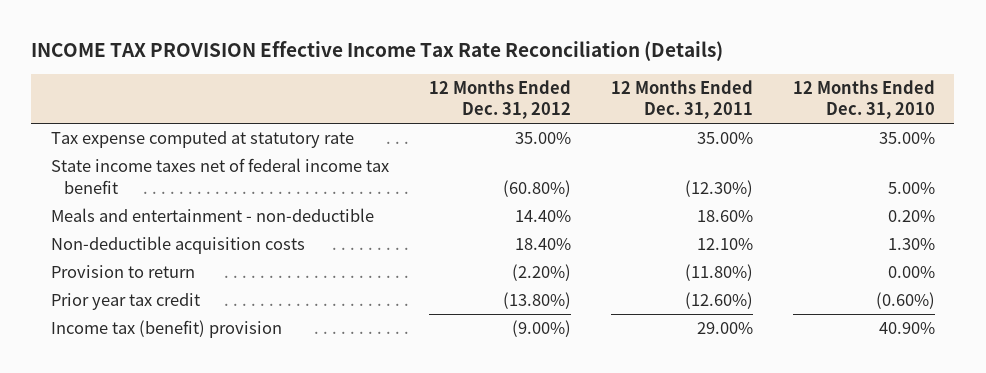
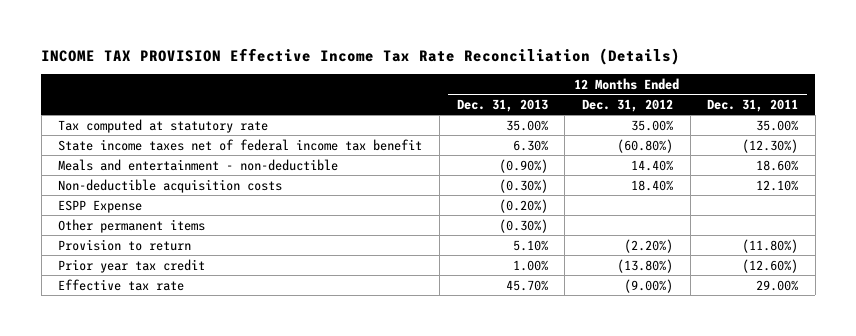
- | 12 Months Ended Dec. 31, 2012 | 12 Months Ended Dec. 31, 2011 | 12 Months Ended Dec. 31, 2010
+ | 12 Months Ended Dec. 31, 2013 | 12 Months Ended Dec. 31, 2012 | 12 Months Ended Dec. 31, 2011
- Tax expense computed at statutory rate | 35.00% | 35.00% | 35.00%
+ Tax computed at statutory rate | 35.00% | 35.00% | 35.00%
+ ESPP Expense | (0.20%) | |
+ Other permanent items | (0.30%) | |
- Income tax (benefit) provision | (9.00%) | 29.00% | 40.90%
+ Effective tax rate | 45.70% | (9.00%) | 29.00%

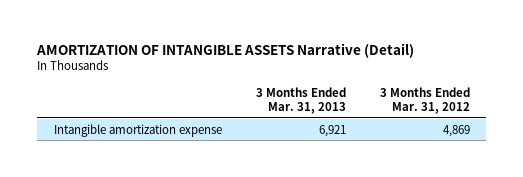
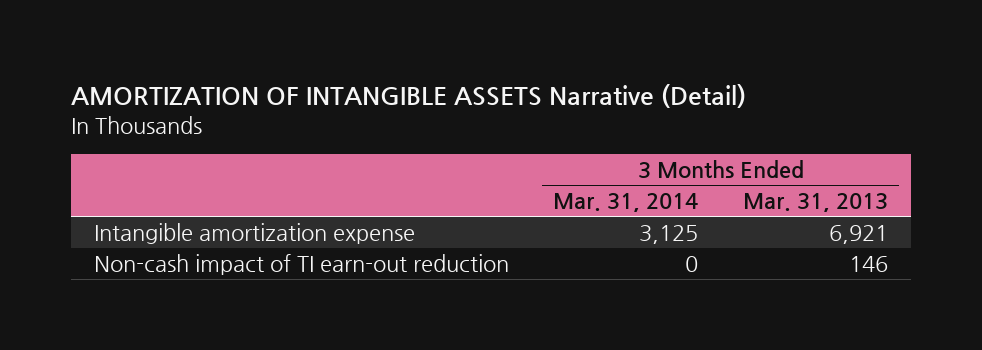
- | 3 Months Ended Mar. 31, 2013 | 3 Months Ended Mar. 31, 2012
+ | 3 Months Ended Mar. 31, 2014 | 3 Months Ended Mar. 31, 2013
+ Non-cash impact of TI earn-out reduction | 0 | 146

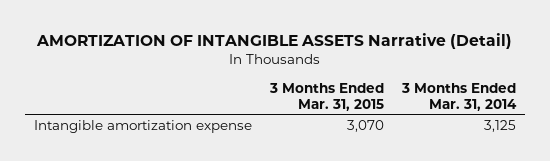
- | 3 Months Ended Mar. 31, 2014 | 3 Months Ended Mar. 31, 2013
+ | 3 Months Ended Mar. 31, 2015 | 3 Months Ended Mar. 31, 2014
- Non-cash impact of TI earn-out reduction | 0 | 146

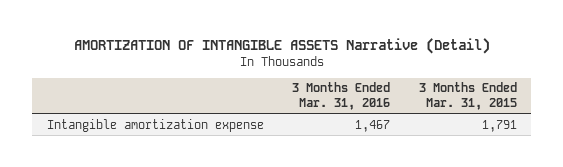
- | 3 Months Ended Mar. 31, 2015 | 3 Months Ended Mar. 31, 2014
+ | 3 Months Ended Mar. 31, 2016 | 3 Months Ended Mar. 31, 2015
- Intangible amortization expense | 3,070 | 3,125
+ Intangible amortization expense | 1,467 | 1,791

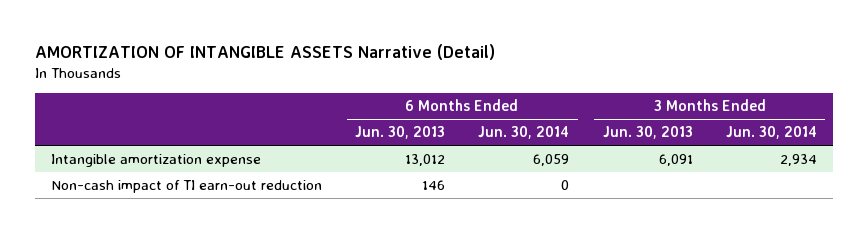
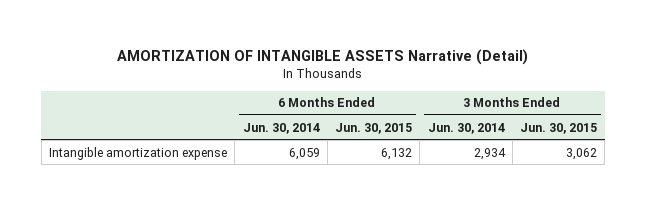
- | 6 Months Ended Jun. 30, 2013 | 6 Months Ended Jun. 30, 2014 | 3 Months Ended Jun. 30, 2013 | 3 Months Ended Jun. 30, 2014
+ | 6 Months Ended Jun. 30, 2014 | 6 Months Ended Jun. 30, 2015 | 3 Months Ended Jun. 30, 2014 | 3 Months Ended Jun. 30, 2015
- Non-cash impact of TI earn-out reduction | 146 | 0 | |

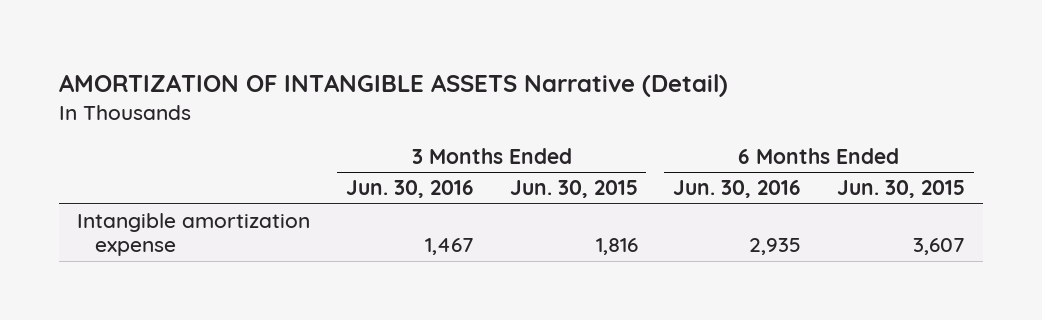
- | 6 Months Ended Jun. 30, 2014 | 6 Months Ended Jun. 30, 2015 | 3 Months Ended Jun. 30, 2014 | 3 Months Ended Jun. 30, 2015
+ | 3 Months Ended Jun. 30, 2016 | 3 Months Ended Jun. 30, 2015 | 6 Months Ended Jun. 30, 2016 | 6 Months Ended Jun. 30, 2015
- Intangible amortization expense | 6,059 | 6,132 | 2,934 | 3,062
+ Intangible amortization expense | 1,467 | 1,816 | 2,935 | 3,607

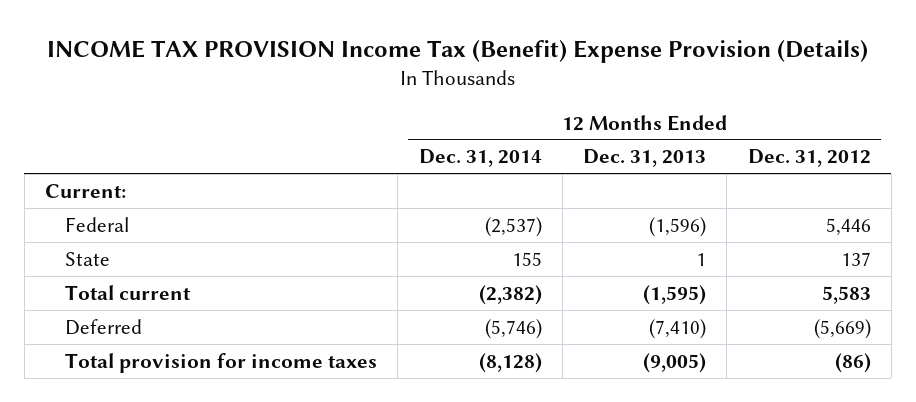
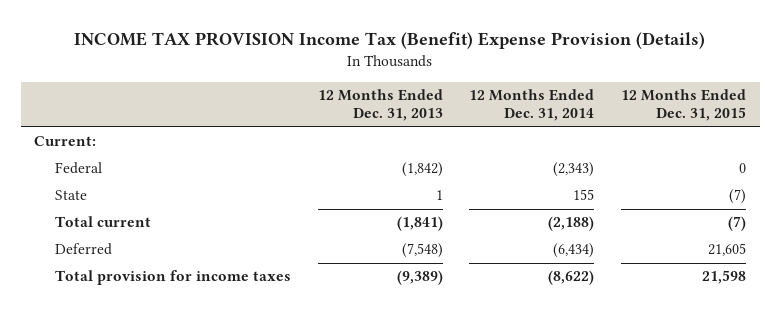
- | 12 Months Ended Dec. 31, 2014 | 12 Months Ended Dec. 31, 2013 | 12 Months Ended Dec. 31, 2012
+ | 12 Months Ended Dec. 31, 2013 | 12 Months Ended Dec. 31, 2014 | 12 Months Ended Dec. 31, 2015
- Federal | (2,537) | (1,596) | 5,446
+ Federal | (1,842) | (2,343) | 0
- Total current | (2,382) | (1,595) | 5,583
- Deferred | (5,746) | (7,410) | (5,669)
- Total provision for income taxes | (8,128) | (9,005) | (86)
+ Total current | (1,841) | (2,188) | (7)
+ Deferred | (7,548) | (6,434) | 21,605
+ Total provision for income taxes | (9,389) | (8,622) | 21,598

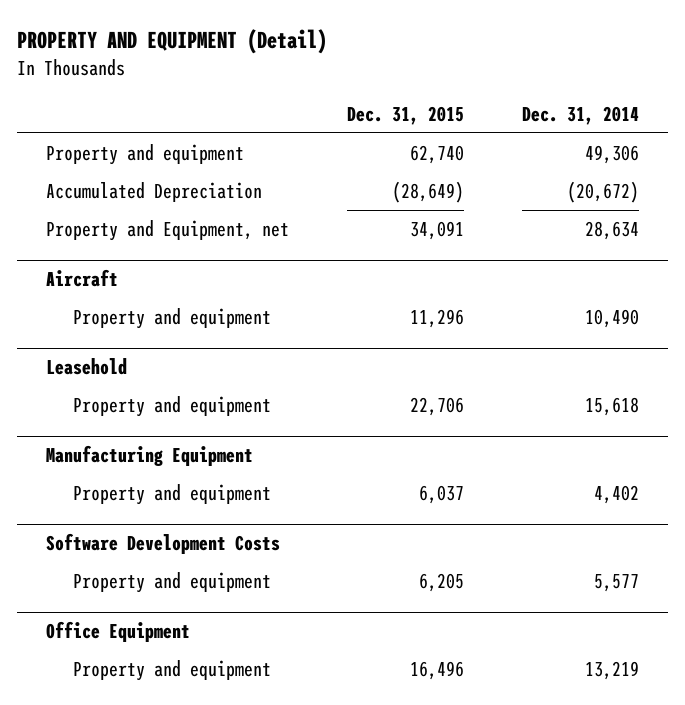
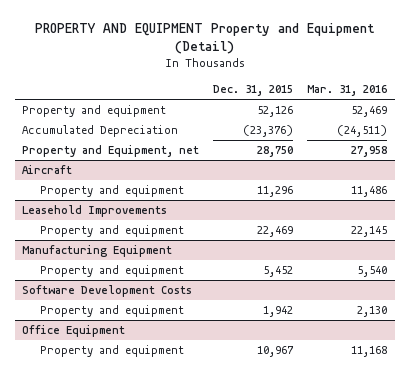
- PROPERTY AND EQUIPMENT (Detail)
+ PROPERTY AND EQUIPMENT Property and Equipment (Detail)
- | Dec. 31, 2015 | Dec. 31, 2014
+ | Dec. 31, 2015 | Mar. 31, 2016
- Property and equipment | 62,740 | 49,306
- Accumulated Depreciation | (28,649) | (20,672)
- Property and Equipment, net | 34,091 | 28,634
+ Property and equipment | 52,126 | 52,469
+ Accumulated Depreciation | (23,376) | (24,511)
+ Property and Equipment, net | 28,750 | 27,958
- Leasehold
- Property and equipment | 22,706 | 15,618
+ Leasehold Improvements
+ Property and equipment | 22,469 | 22,145
@ Manufacturing Equipment
- Property and equipment | 6,037 | 4,402
+ Property and equipment | 5,452 | 5,540
@ Software Development Costs
- Property and equipment | 6,205 | 5,577
+ Property and equipment | 1,942 | 2,130
@ Office Equipment
- Property and equipment | 16,496 | 13,219
+ Property and equipment | 10,967 | 11,168

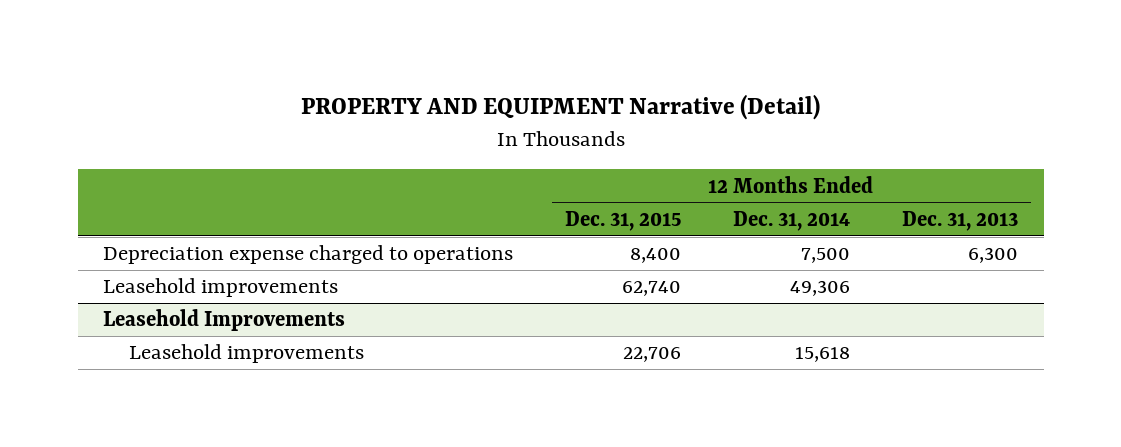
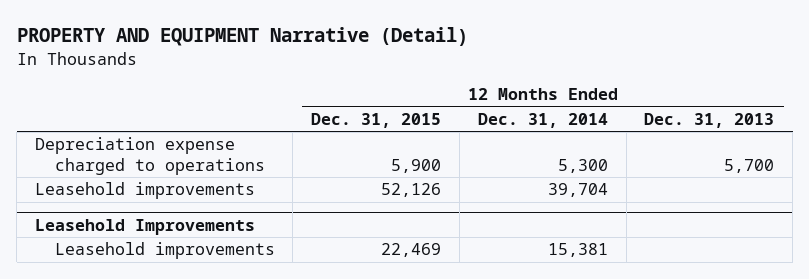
- Depreciation expense charged to operations | 8,400 | 7,500 | 6,300
- Leasehold improvements | 62,740 | 49,306 |
+ Depreciation expense charged to operations | 5,900 | 5,300 | 5,700
+ Leasehold improvements | 52,126 | 39,704 |
@ Leasehold Improvements
- Leasehold improvements | 22,706 | 15,618 |
+ Leasehold improvements | 22,469 | 15,381 |

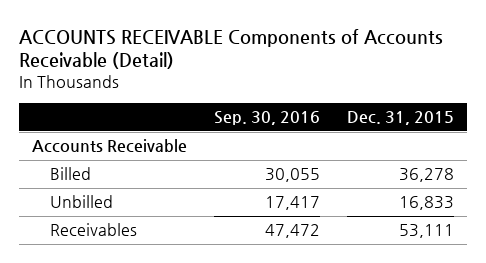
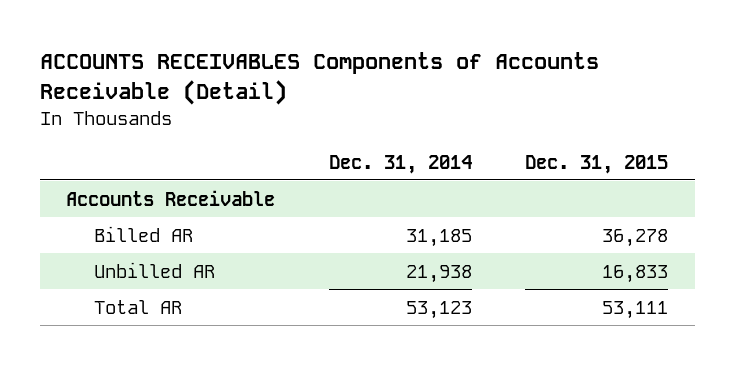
- ACCOUNTS RECEIVABLE Components of Accounts Receivable (Detail)
+ ACCOUNTS RECEIVABLES Components of Accounts Receivable (Detail)
- | Sep. 30, 2016 | Dec. 31, 2015
+ | Dec. 31, 2014 | Dec. 31, 2015
- Billed | 30,055 | 36,278
- Unbilled | 17,417 | 16,833
- Receivables | 47,472 | 53,111
+ Billed AR | 31,185 | 36,278
+ Unbilled AR | 21,938 | 16,833
+ Total AR | 53,123 | 53,111

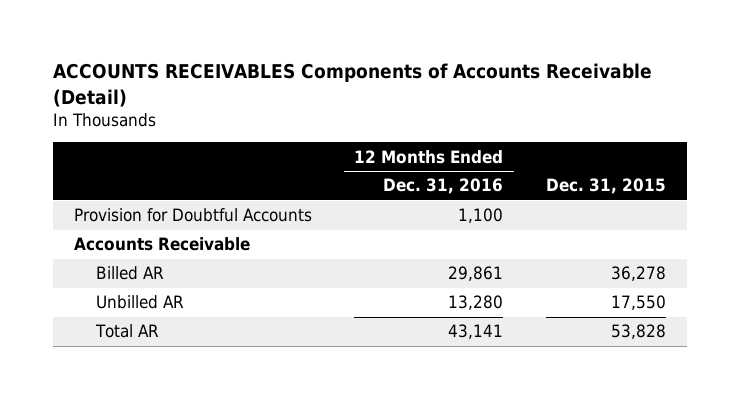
- | Dec. 31, 2014 | Dec. 31, 2015
+ | 12 Months Ended Dec. 31, 2016 | Dec. 31, 2015
+ Provision for Doubtful Accounts | 1,100 |
- Unbilled AR | 21,938 | 16,833
- Total AR | 53,123 | 53,111
+ Unbilled AR | 13,280 | 17,550
+ Total AR | 43,141 | 53,828

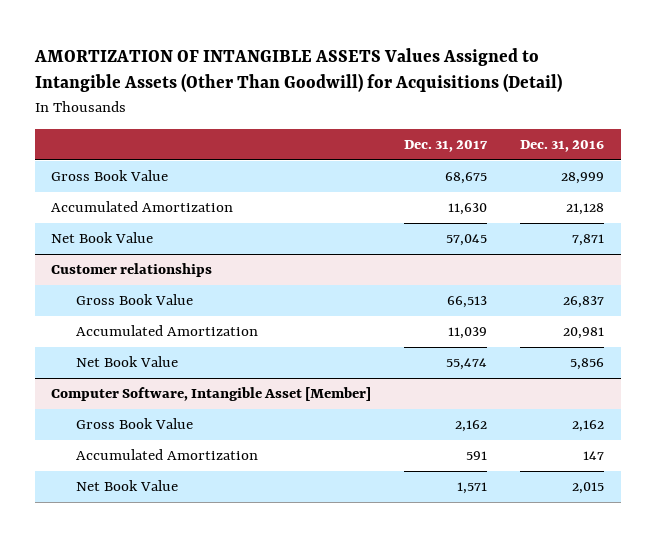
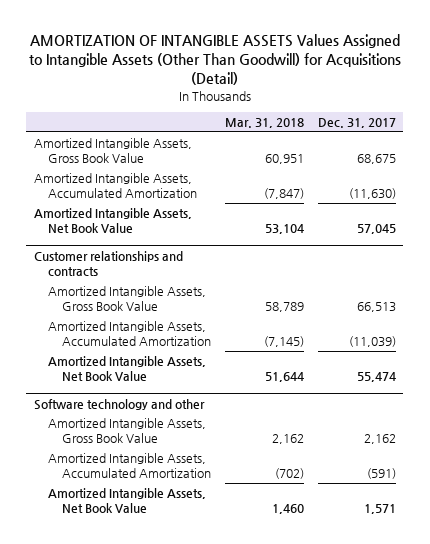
- | Dec. 31, 2017 | Dec. 31, 2016
+ | Mar. 31, 2018 | Dec. 31, 2017
- Gross Book Value | 68,675 | 28,999
- Accumulated Amortization | 11,630 | 21,128
- Net Book Value | 57,045 | 7,871
- Customer relationships
- Gross Book Value | 66,513 | 26,837
- Accumulated Amortization | 11,039 | 20,981
- Net Book Value | 55,474 | 5,856
- Computer Software, Intangible Asset [Member]
- Gross Book Value | 2,162 | 2,162
- Accumulated Amortization | 591 | 147
- Net Book Value | 1,571 | 2,015
+ Amortized Intangible Assets, Gross Book Value | 60,951 | 68,675
+ Amortized Intangible Assets, Accumulated Amortization | (7,847) | (11,630)
+ Amortized Intangible Assets, Net Book Value | 53,104 | 57,045
+ Customer relationships and contracts
+ Amortized Intangible Assets, Gross Book Value | 58,789 | 66,513
+ Amortized Intangible Assets, Accumulated Amortization | (7,145) | (11,039)
+ Amortized Intangible Assets, Net Book Value | 51,644 | 55,474
+ Software technology and other
+ Amortized Intangible Assets, Gross Book Value | 2,162 | 2,162
+ Amortized Intangible Assets, Accumulated Amortization | (702) | (591)
+ Amortized Intangible Assets, Net Book Value | 1,460 | 1,571

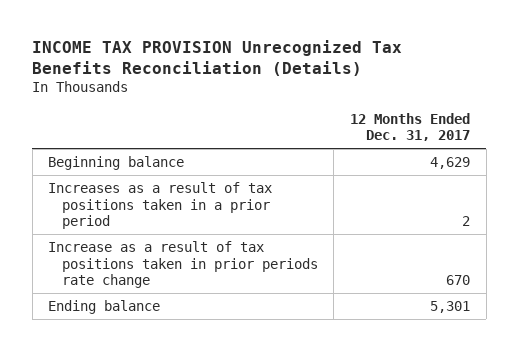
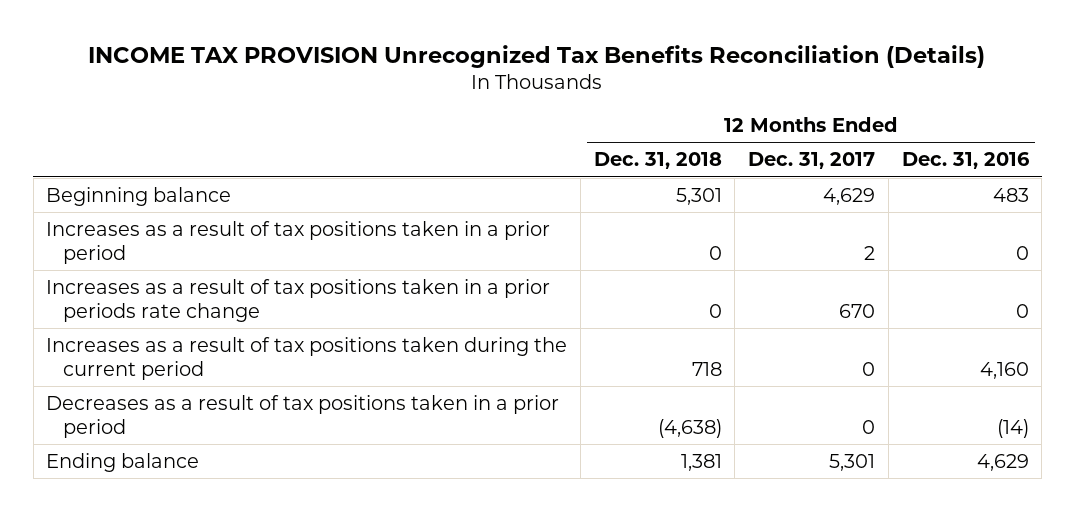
- | 12 Months Ended Dec. 31, 2017
+ | 12 Months Ended Dec. 31, 2018 | 12 Months Ended Dec. 31, 2017 | 12 Months Ended Dec. 31, 2016
- Increase as a result of tax positions taken in prior periods rate change | 670
+ Increases as a result of tax positions taken in a prior periods rate change | 0 | 670 | 0
+ Increases as a result of tax positions taken during the current period | 718 | 0 | 4,160
+ Decreases as a result of tax positions taken in a prior period | (4,638) | 0 | (14)

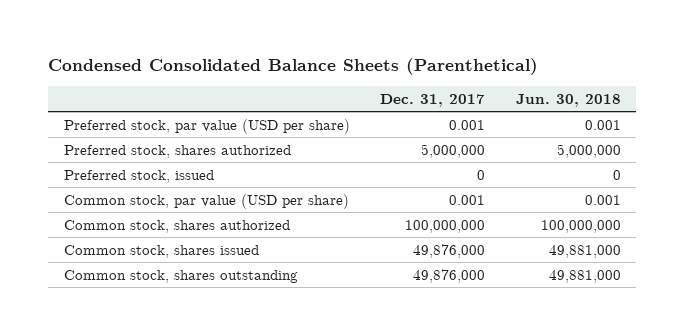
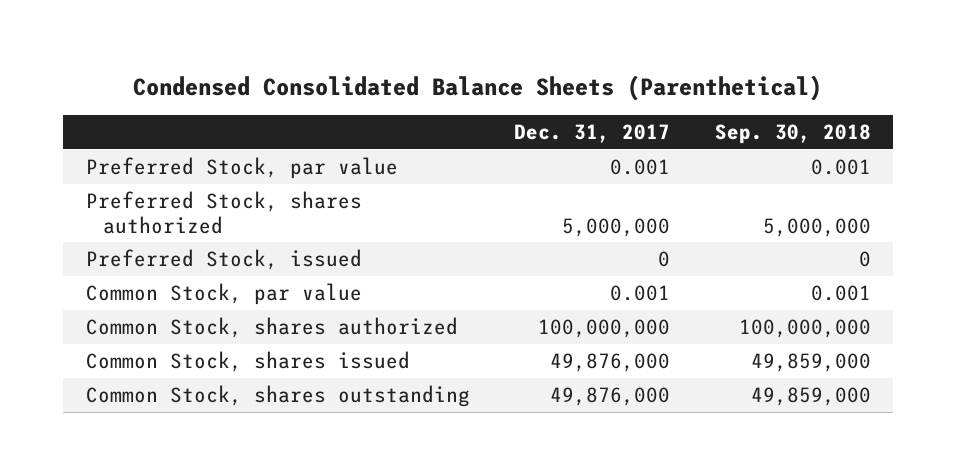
- | Dec. 31, 2017 | Jun. 30, 2018
+ | Dec. 31, 2017 | Sep. 30, 2018
- Preferred stock, par value (USD per share) | 0.001 | 0.001
- Preferred stock, shares authorized | 5,000,000 | 5,000,000
- Preferred stock, issued | 0 | 0
- Common stock, par value (USD per share) | 0.001 | 0.001
- Common stock, shares authorized | 100,000,000 | 100,000,000
- Common stock, shares issued | 49,876,000 | 49,881,000
- Common stock, shares outstanding | 49,876,000 | 49,881,000
+ Preferred Stock, par value | 0.001 | 0.001
+ Preferred Stock, shares authorized | 5,000,000 | 5,000,000
+ Preferred Stock, issued | 0 | 0
+ Common Stock, par value | 0.001 | 0.001
+ Common Stock, shares authorized | 100,000,000 | 100,000,000
+ Common Stock, shares issued | 49,876,000 | 49,859,000
+ Common Stock, shares outstanding | 49,876,000 | 49,859,000

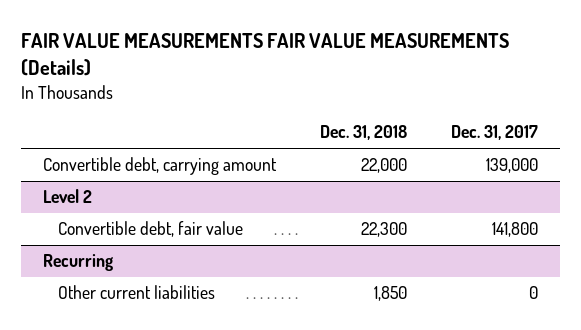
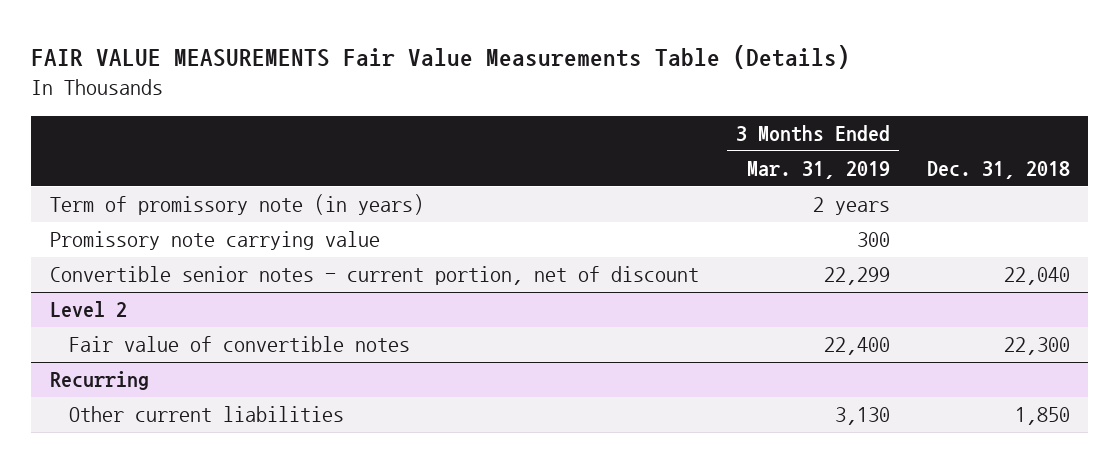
- FAIR VALUE MEASUREMENTS FAIR VALUE MEASUREMENTS (Details)
+ FAIR VALUE MEASUREMENTS Fair Value Measurements Table (Details)
- | Dec. 31, 2018 | Dec. 31, 2017
+ | 3 Months Ended Mar. 31, 2019 | Dec. 31, 2018
- Convertible debt, carrying amount | 22,000 | 139,000
+ Term of promissory note (in years) | 2 years |
+ Promissory note carrying value | 300 |
+ Convertible senior notes - current portion, net of discount | 22,299 | 22,040
@ Level 2
- Convertible debt, fair value | 22,300 | 141,800
+ Fair value of convertible notes | 22,400 | 22,300

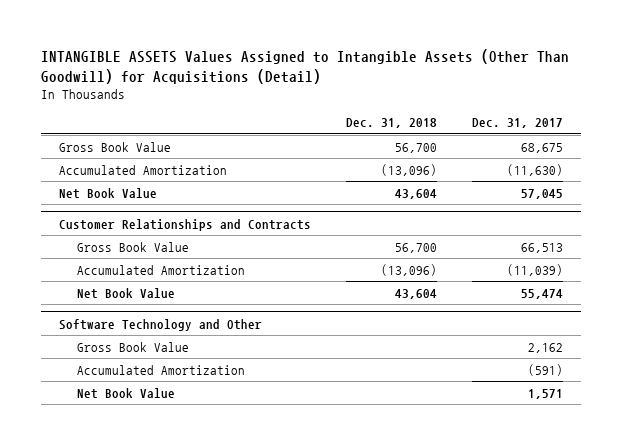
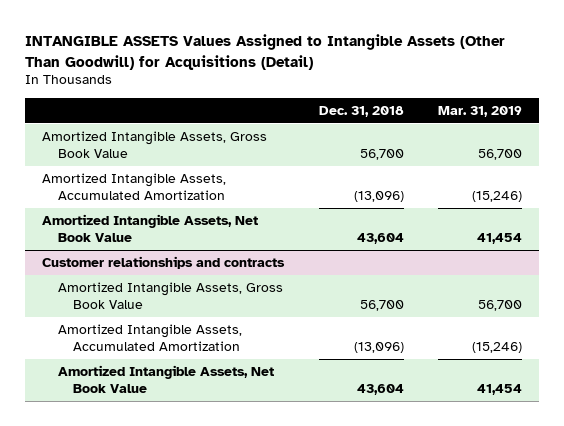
- | Dec. 31, 2018 | Dec. 31, 2017
+ | Dec. 31, 2018 | Mar. 31, 2019
- Gross Book Value | 56,700 | 68,675
- Accumulated Amortization | (13,096) | (11,630)
- Net Book Value | 43,604 | 57,045
- Customer Relationships and Contracts
- Gross Book Value | 56,700 | 66,513
- Accumulated Amortization | (13,096) | (11,039)
- Net Book Value | 43,604 | 55,474
- Software Technology and Other
- Gross Book Value | | 2,162
- Accumulated Amortization | | (591)
- Net Book Value | | 1,571
+ Amortized Intangible Assets, Gross Book Value | 56,700 | 56,700
+ Amortized Intangible Assets, Accumulated Amortization | (13,096) | (15,246)
+ Amortized Intangible Assets, Net Book Value | 43,604 | 41,454
+ Customer relationships and contracts
+ Amortized Intangible Assets, Gross Book Value | 56,700 | 56,700
+ Amortized Intangible Assets, Accumulated Amortization | (13,096) | (15,246)
+ Amortized Intangible Assets, Net Book Value | 43,604 | 41,454

